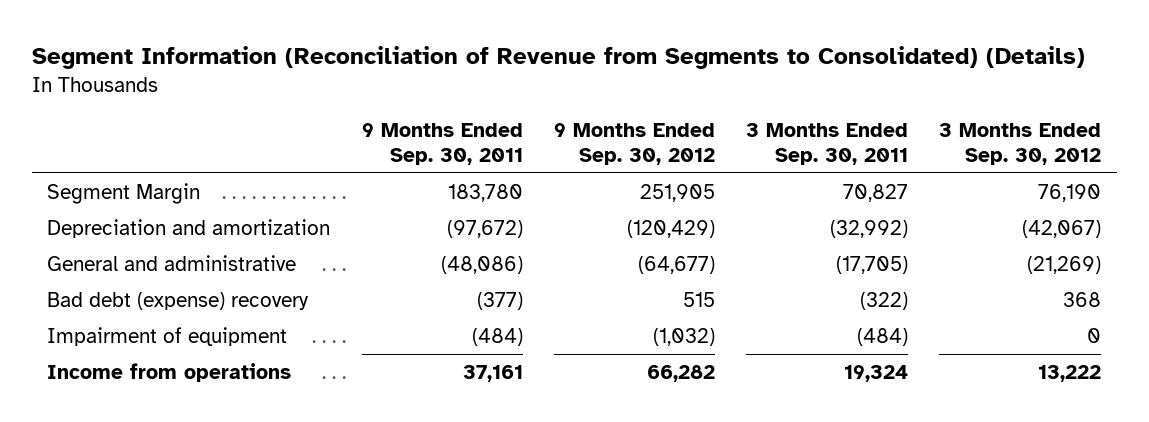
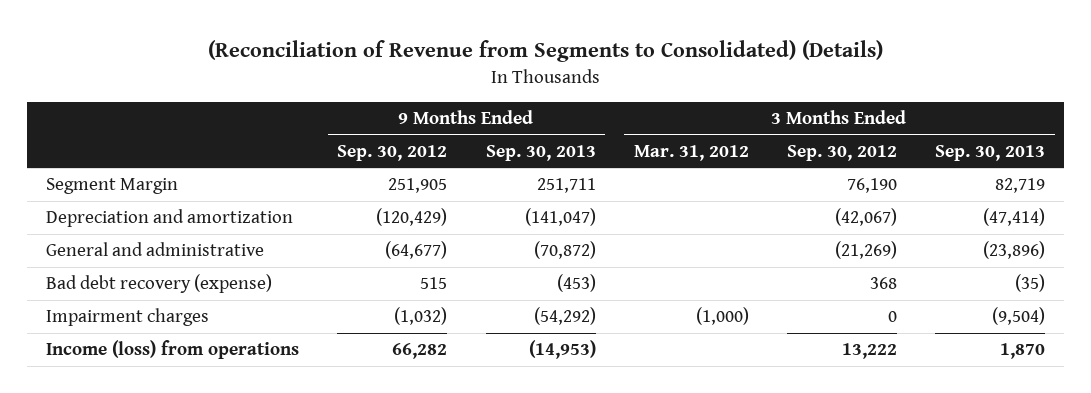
- Segment Information (Reconciliation of Revenue from Segments to Consolidated) (Details)
+ (Reconciliation of Revenue from Segments to Consolidated) (Details)
- | 9 Months Ended Sep. 30, 2011 | 9 Months Ended Sep. 30, 2012 | 3 Months Ended Sep. 30, 2011 | 3 Months Ended Sep. 30, 2012
+ | 9 Months Ended Sep. 30, 2012 | 9 Months Ended Sep. 30, 2013 | 3 Months Ended Mar. 31, 2012 | 3 Months Ended Sep. 30, 2012 | 3 Months Ended Sep. 30, 2013
- Bad debt (expense) recovery | (377) | 515 | (322) | 368
- Impairment of equipment | (484) | (1,032) | (484) | 0
- Income from operations | 37,161 | 66,282 | 19,324 | 13,222
+ Bad debt recovery (expense) | 515 | (453) | | 368 | (35)
+ Impairment charges | (1,032) | (54,292) | (1,000) | 0 | (9,504)
+ Income (loss) from operations | 66,282 | (14,953) | | 13,222 | 1,870

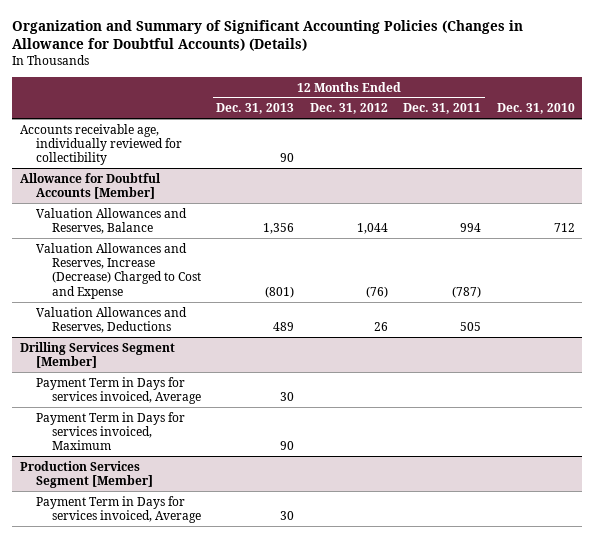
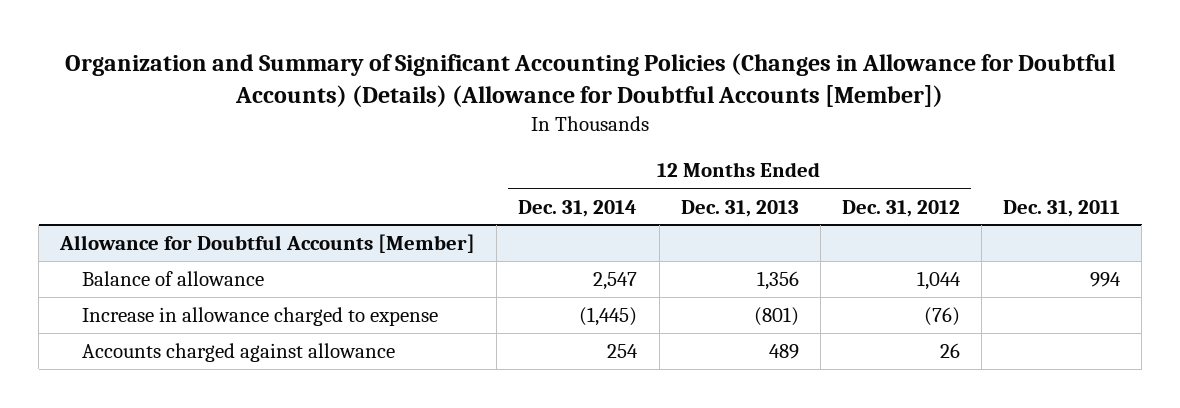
- Organization and Summary of Significant Accounting Policies (Changes in Allowance for Doubtful Accounts) (Details)
+ Organization and Summary of Significant Accounting Policies (Changes in Allowance for Doubtful Accounts) (Details) (Allowance for Doubtful Accounts [Member])
- | 12 Months Ended Dec. 31, 2013 | 12 Months Ended Dec. 31, 2012 | 12 Months Ended Dec. 31, 2011 | Dec. 31, 2010
+ | 12 Months Ended Dec. 31, 2014 | 12 Months Ended Dec. 31, 2013 | 12 Months Ended Dec. 31, 2012 | Dec. 31, 2011
- Accounts receivable age, individually reviewed for collectibility | 90 | | |
@ Allowance for Doubtful Accounts [Member]
- Valuation Allowances and Reserves, Balance | 1,356 | 1,044 | 994 | 712
- Valuation Allowances and Reserves, Increase (Decrease) Charged to Cost and Expense | (801) | (76) | (787) |
- Valuation Allowances and Reserves, Deductions | 489 | 26 | 505 |
- Drilling Services Segment [Member]
- Payment Term in Days for services invoiced, Average | 30 | | |
- Payment Term in Days for services invoiced, Maximum | 90 | | |
- Production Services Segment [Member]
- Payment Term in Days for services invoiced, Average | 30 | | |
@ Allowance for Doubtful Accounts [Member]
+ Balance of allowance | 2,547 | 1,356 | 1,044 | 994
+ Increase in allowance charged to expense | (1,445) | (801) | (76) |
+ Accounts charged against allowance | 254 | 489 | 26 |

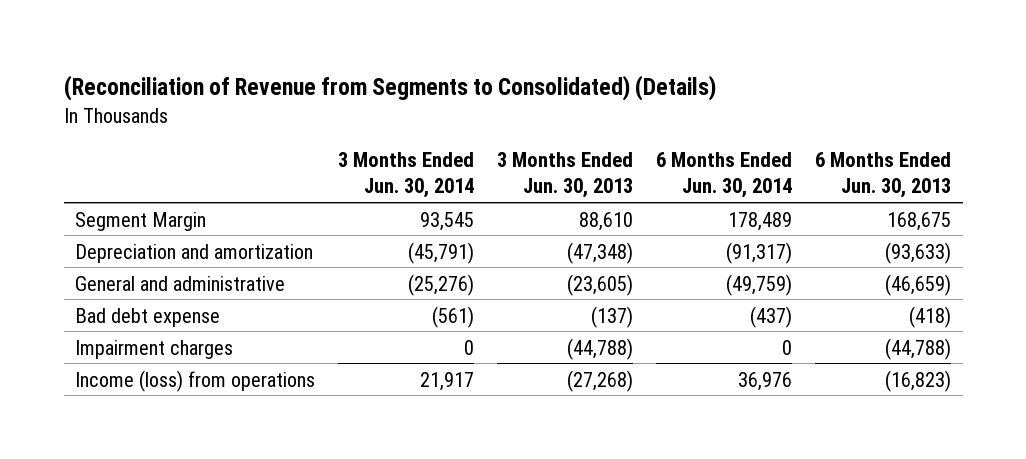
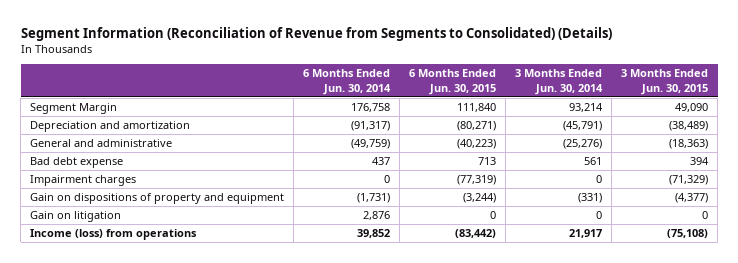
- (Reconciliation of Revenue from Segments to Consolidated) (Details)
+ Segment Information (Reconciliation of Revenue from Segments to Consolidated) (Details)
- | 3 Months Ended Jun. 30, 2014 | 3 Months Ended Jun. 30, 2013 | 6 Months Ended Jun. 30, 2014 | 6 Months Ended Jun. 30, 2013
+ | 6 Months Ended Jun. 30, 2014 | 6 Months Ended Jun. 30, 2015 | 3 Months Ended Jun. 30, 2014 | 3 Months Ended Jun. 30, 2015
- Segment Margin | 93,545 | 88,610 | 178,489 | 168,675
+ Segment Margin | 176,758 | 111,840 | 93,214 | 49,090
- Bad debt expense | (561) | (137) | (437) | (418)
+ Bad debt expense | 437 | 713 | 561 | 394
- Income (loss) from operations | 21,917 | (27,268) | 36,976 | (16,823)
+ Gain on dispositions of property and equipment | (1,731) | (3,244) | (331) | (4,377)
+ Gain on litigation | 2,876 | 0 | 0 | 0
+ Income (loss) from operations | 39,852 | (83,442) | 21,917 | (75,108)

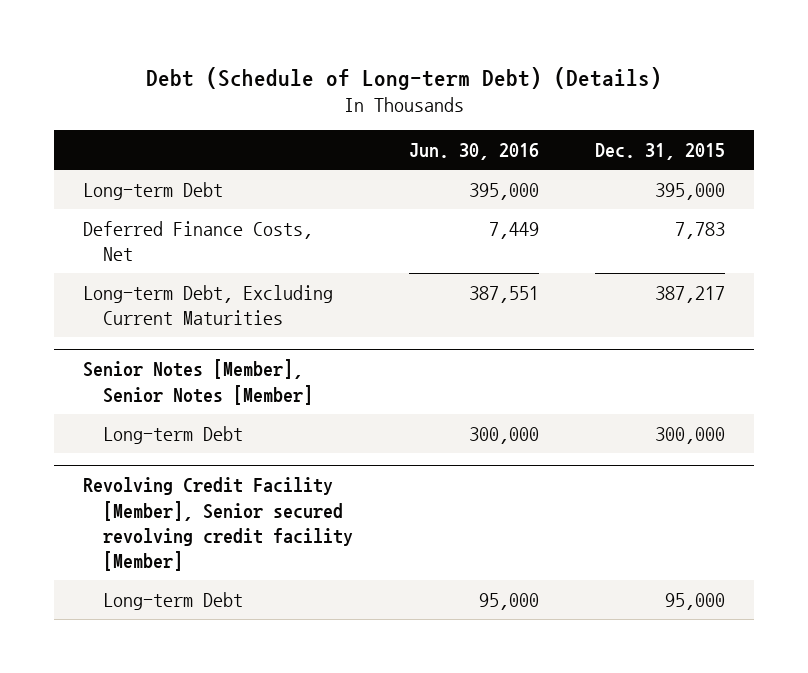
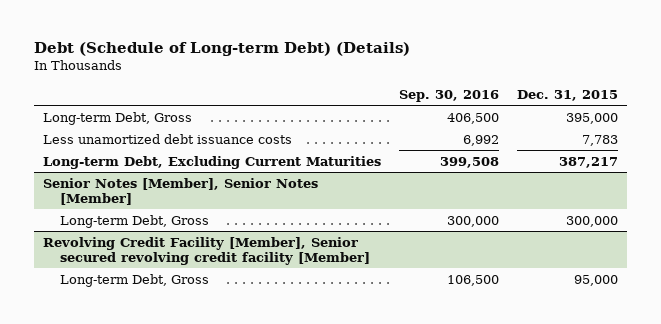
- | Jun. 30, 2016 | Dec. 31, 2015
+ | Sep. 30, 2016 | Dec. 31, 2015
- Long-term Debt | 395,000 | 395,000
- Deferred Finance Costs, Net | 7,449 | 7,783
+ Long-term Debt, Gross | 406,500 | 395,000
+ Less unamortized debt issuance costs | 6,992 | 7,783
@ Senior Notes [Member], Senior Notes [Member]
- Long-term Debt | 300,000 | 300,000
+ Long-term Debt, Gross | 300,000 | 300,000
@ Revolving Credit Facility [Member], Senior secured revolving credit facility [Member]
- Long-term Debt | 95,000 | 95,000
+ Long-term Debt, Gross | 106,500 | 95,000

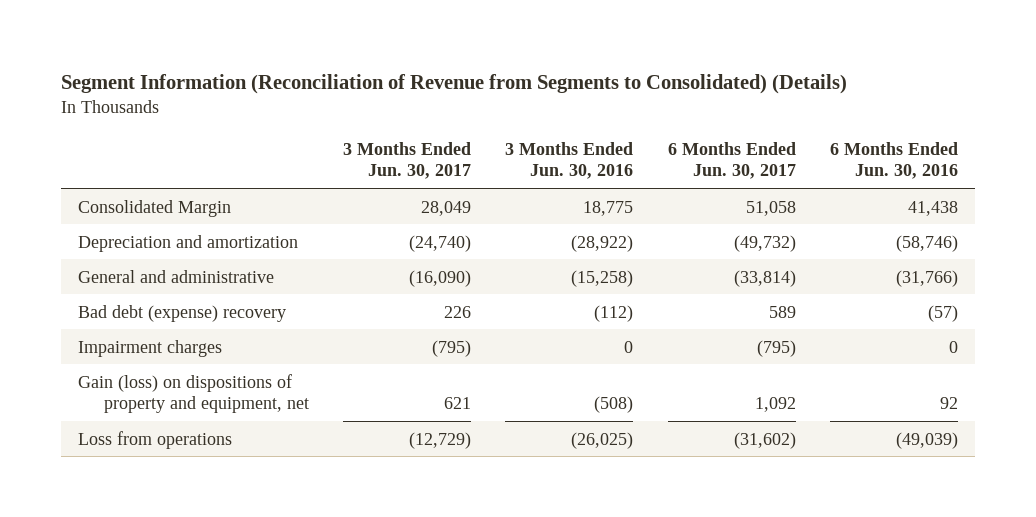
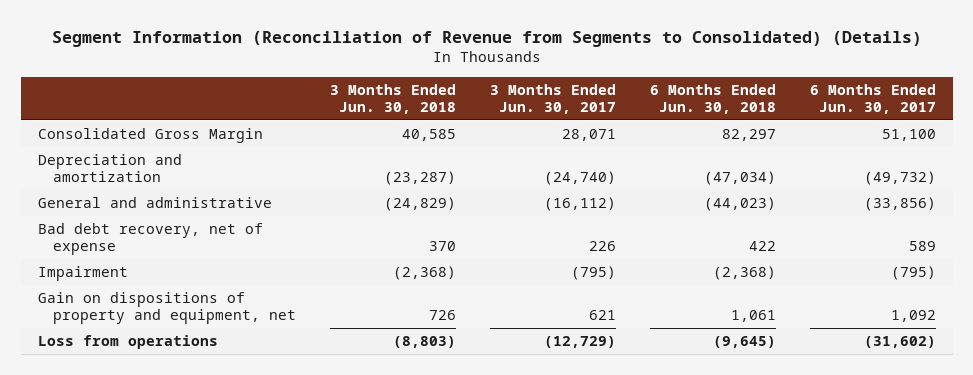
- | 3 Months Ended Jun. 30, 2017 | 3 Months Ended Jun. 30, 2016 | 6 Months Ended Jun. 30, 2017 | 6 Months Ended Jun. 30, 2016
+ | 3 Months Ended Jun. 30, 2018 | 3 Months Ended Jun. 30, 2017 | 6 Months Ended Jun. 30, 2018 | 6 Months Ended Jun. 30, 2017
- Consolidated Margin | 28,049 | 18,775 | 51,058 | 41,438
+ Consolidated Gross Margin | 40,585 | 28,071 | 82,297 | 51,100
- General and administrative | (16,090) | (15,258) | (33,814) | (31,766)
- Bad debt (expense) recovery | 226 | (112) | 589 | (57)
- Impairment charges | (795) | 0 | (795) | 0
- Gain (loss) on dispositions of property and equipment, net | 621 | (508) | 1,092 | 92
+ General and administrative | (24,829) | (16,112) | (44,023) | (33,856)
+ Bad debt recovery, net of expense | 370 | 226 | 422 | 589
+ Impairment | (2,368) | (795) | (2,368) | (795)
+ Gain on dispositions of property and equipment, net | 726 | 621 | 1,061 | 1,092

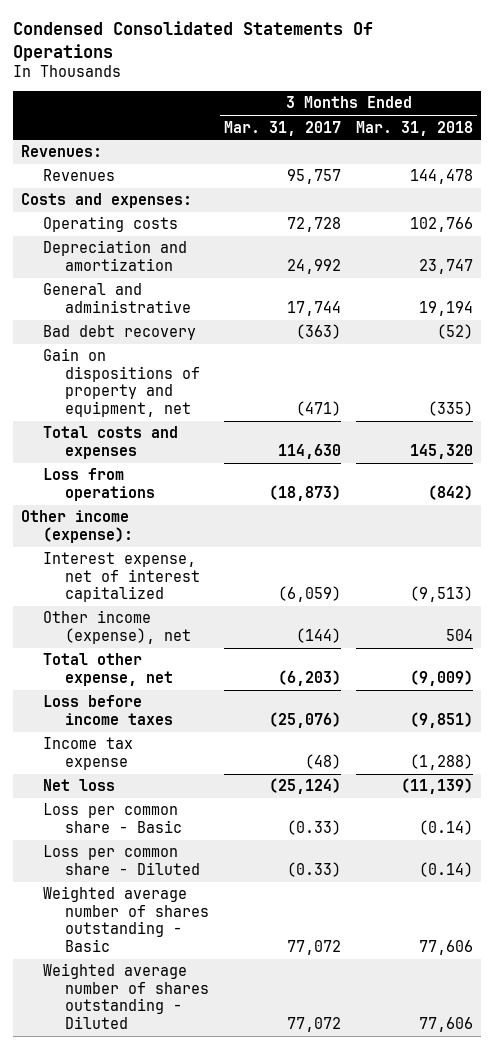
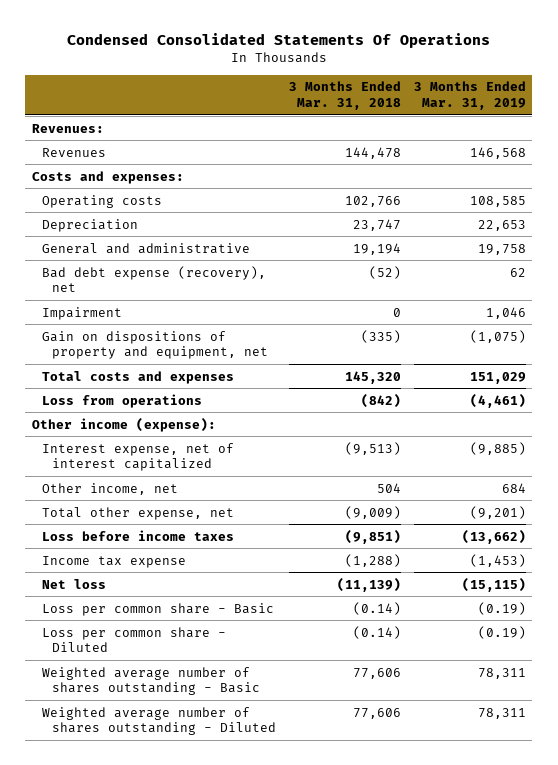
- | 3 Months Ended Mar. 31, 2017 | 3 Months Ended Mar. 31, 2018
+ | 3 Months Ended Mar. 31, 2018 | 3 Months Ended Mar. 31, 2019
- Depreciation and amortization | 24,992 | 23,747
+ Depreciation | 23,747 | 22,653
- Bad debt recovery | (363) | (52)
+ Bad debt expense (recovery), net | (52) | 62
+ Impairment | 0 | 1,046
- Other income (expense), net | (144) | 504
+ Other income, net | 504 | 684

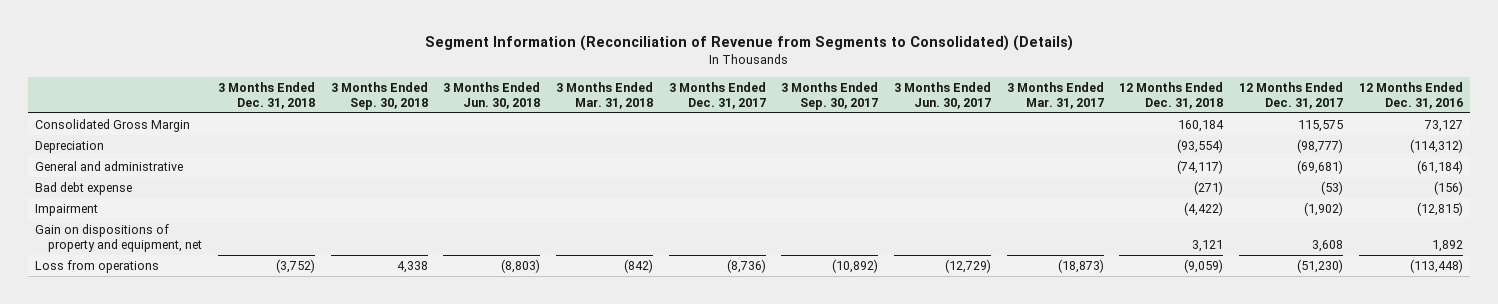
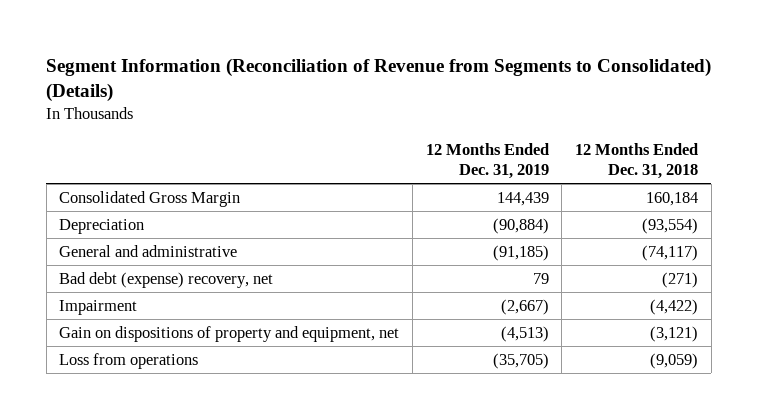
- | 3 Months Ended Dec. 31, 2018 | 3 Months Ended Sep. 30, 2018 | 3 Months Ended Jun. 30, 2018 | 3 Months Ended Mar. 31, 2018 | 3 Months Ended Dec. 31, 2017 | 3 Months Ended Sep. 30, 2017 | 3 Months Ended Jun. 30, 2017 | 3 Months Ended Mar. 31, 2017 | 12 Months Ended Dec. 31, 2018 | 12 Months Ended Dec. 31, 2017 | 12 Months Ended Dec. 31, 2016
+ | 12 Months Ended Dec. 31, 2019 | 12 Months Ended Dec. 31, 2018
- Bad debt expense | | | | | | | | | (271) | (53) | (156)
+ Bad debt (expense) recovery, net | 79 | (271)
- Gain on dispositions of property and equipment, net | | | | | | | | | 3,121 | 3,608 | 1,892
+ Gain on dispositions of property and equipment, net | (4,513) | (3,121)

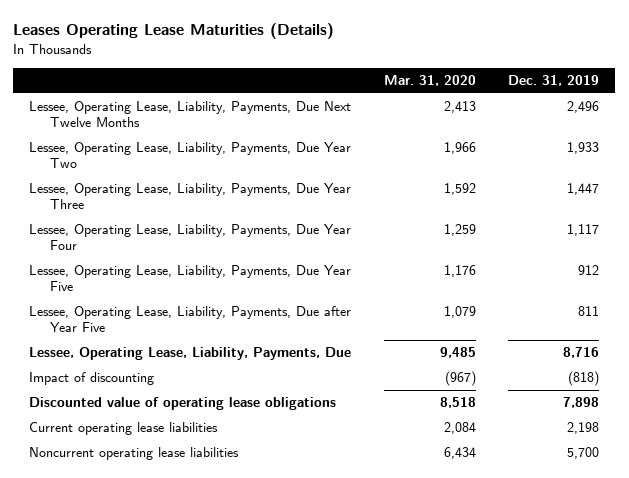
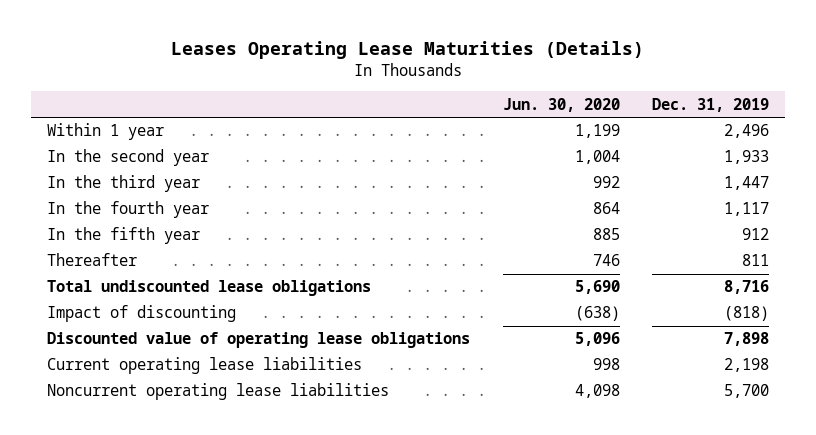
- | Mar. 31, 2020 | Dec. 31, 2019
+ | Jun. 30, 2020 | Dec. 31, 2019
- Lessee, Operating Lease, Liability, Payments, Due Next Twelve Months | 2,413 | 2,496
- Lessee, Operating Lease, Liability, Payments, Due Year Two | 1,966 | 1,933
- Lessee, Operating Lease, Liability, Payments, Due Year Three | 1,592 | 1,447
- Lessee, Operating Lease, Liability, Payments, Due Year Four | 1,259 | 1,117
- Lessee, Operating Lease, Liability, Payments, Due Year Five | 1,176 | 912
- Lessee, Operating Lease, Liability, Payments, Due after Year Five | 1,079 | 811
- Lessee, Operating Lease, Liability, Payments, Due | 9,485 | 8,716
+ Within 1 year | 1,199 | 2,496
+ In the second year | 1,004 | 1,933
+ In the third year | 992 | 1,447
+ In the fourth year | 864 | 1,117
+ In the fifth year | 885 | 912
+ Thereafter | 746 | 811
+ Total undiscounted lease obligations | 5,690 | 8,716

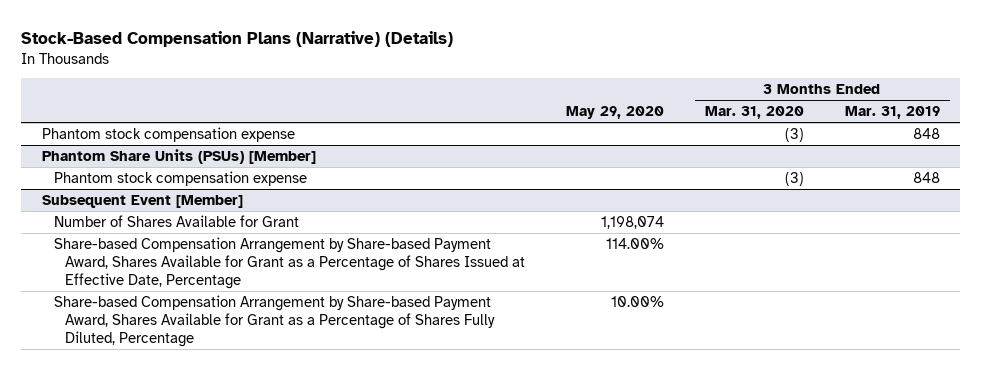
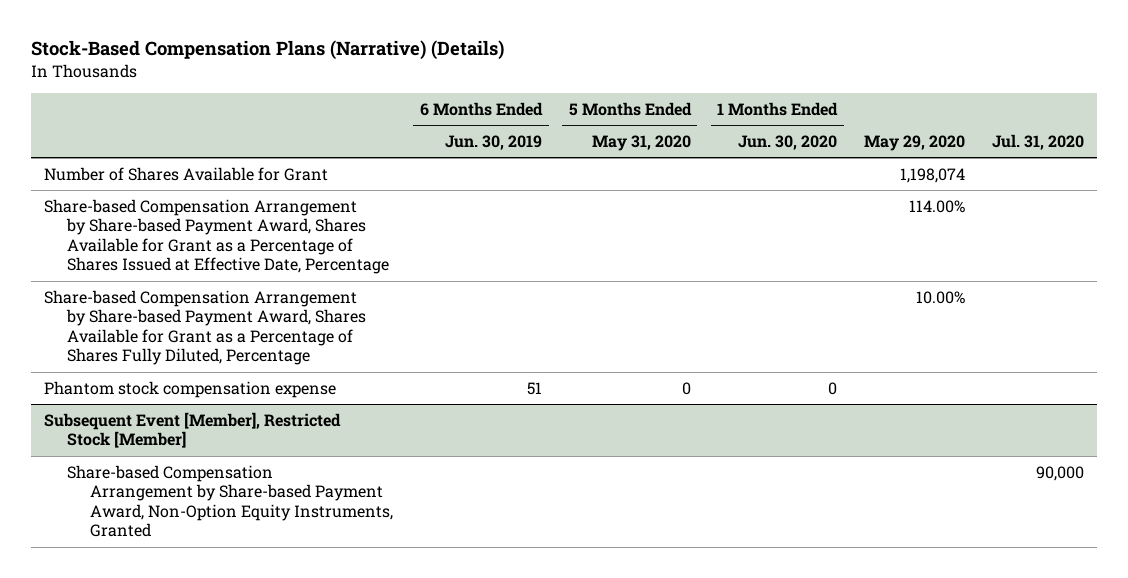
- | May 29, 2020 | 3 Months Ended Mar. 31, 2020 | 3 Months Ended Mar. 31, 2019
+ | 6 Months Ended Jun. 30, 2019 | 5 Months Ended May 31, 2020 | 1 Months Ended Jun. 30, 2020 | May 29, 2020 | Jul. 31, 2020
- Phantom Share Units (PSUs) [Member]
- Phantom stock compensation expense | | (3) | 848
- Subsequent Event [Member]
moved down: Phantom stock compensation expense | 51 | 0 | 0 | |
+ Subsequent Event [Member], Restricted Stock [Member]
+ Share-based Compensation Arrangement by Share-based Payment Award, Non-Option Equity Instruments, Granted | | | | | 90,000

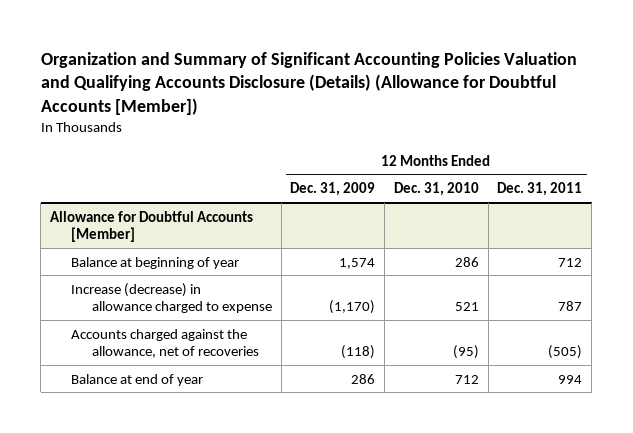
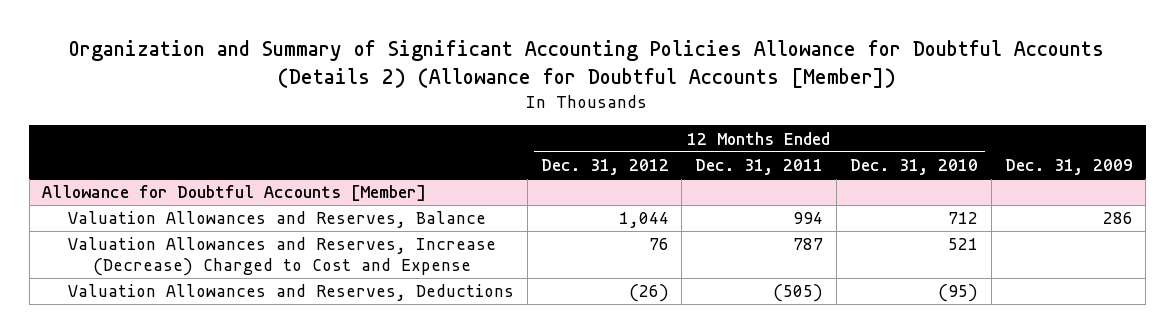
- Organization and Summary of Significant Accounting Policies Valuation and Qualifying Accounts Disclosure (Details) (Allowance for Doubtful Accounts [Member])
+ Organization and Summary of Significant Accounting Policies Allowance for Doubtful Accounts (Details 2) (Allowance for Doubtful Accounts [Member])
- | 12 Months Ended Dec. 31, 2009 | 12 Months Ended Dec. 31, 2010 | 12 Months Ended Dec. 31, 2011
+ | 12 Months Ended Dec. 31, 2012 | 12 Months Ended Dec. 31, 2011 | 12 Months Ended Dec. 31, 2010 | Dec. 31, 2009
@ Allowance for Doubtful Accounts [Member]
- Balance at beginning of year | 1,574 | 286 | 712
- Increase (decrease) in allowance charged to expense | (1,170) | 521 | 787
- Accounts charged against the allowance, net of recoveries | (118) | (95) | (505)
- Balance at end of year | 286 | 712 | 994
+ Valuation Allowances and Reserves, Balance | 1,044 | 994 | 712 | 286
+ Valuation Allowances and Reserves, Increase (Decrease) Charged to Cost and Expense | 76 | 787 | 521 |
+ Valuation Allowances and Reserves, Deductions | (26) | (505) | (95) |

